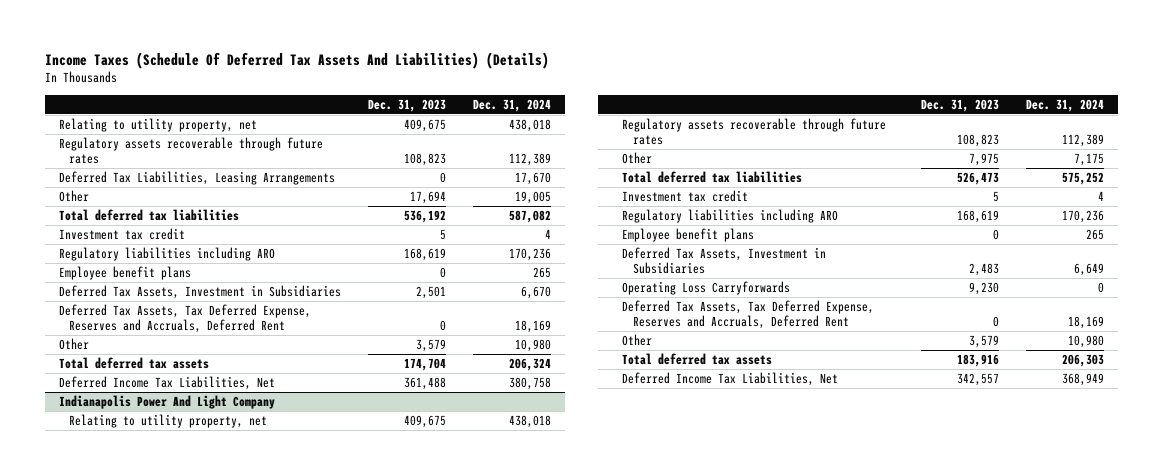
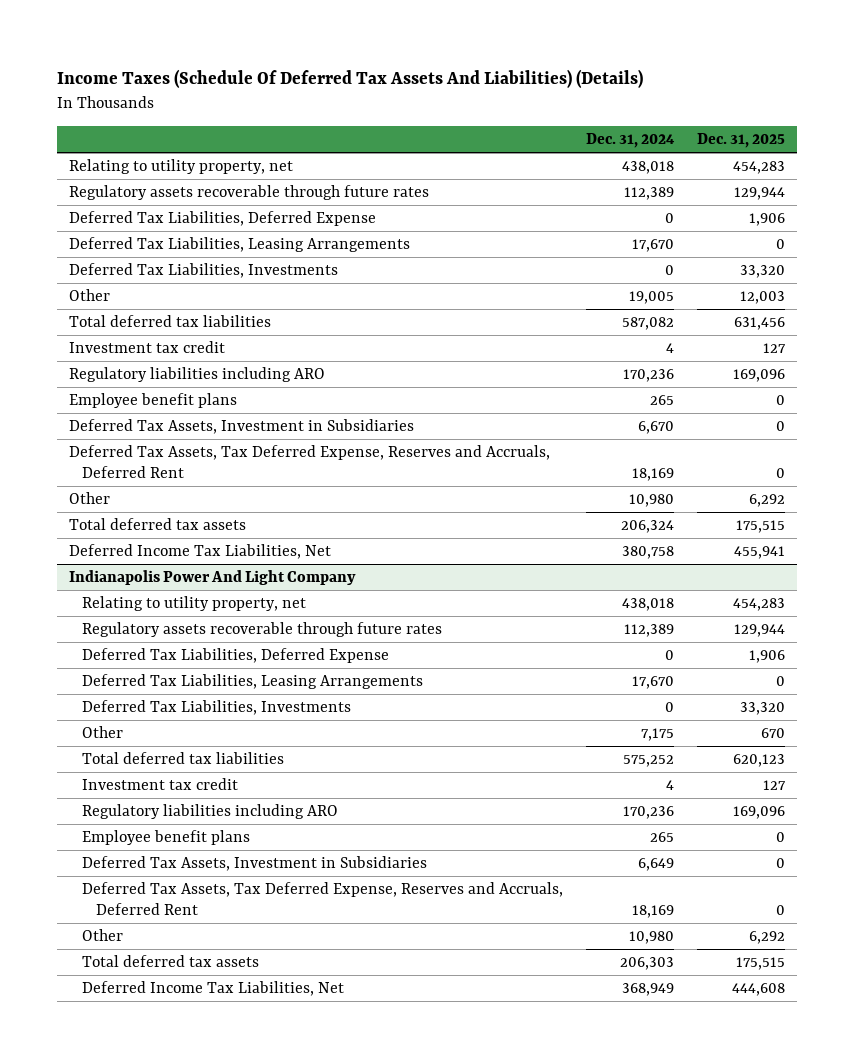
- | Dec. 31, 2023 | Dec. 31, 2024
+ | Dec. 31, 2024 | Dec. 31, 2025
+ Deferred Tax Liabilities, Deferred Expense | 0 | 1,906
+ Deferred Tax Liabilities, Investments | 0 | 33,320
@ Indianapolis Power And Light Company
+ Deferred Tax Liabilities, Deferred Expense | 0 | 1,906
+ Deferred Tax Liabilities, Leasing Arrangements | 17,670 | 0
+ Deferred Tax Liabilities, Investments | 0 | 33,320
- Operating Loss Carryforwards | 9,230 | 0

